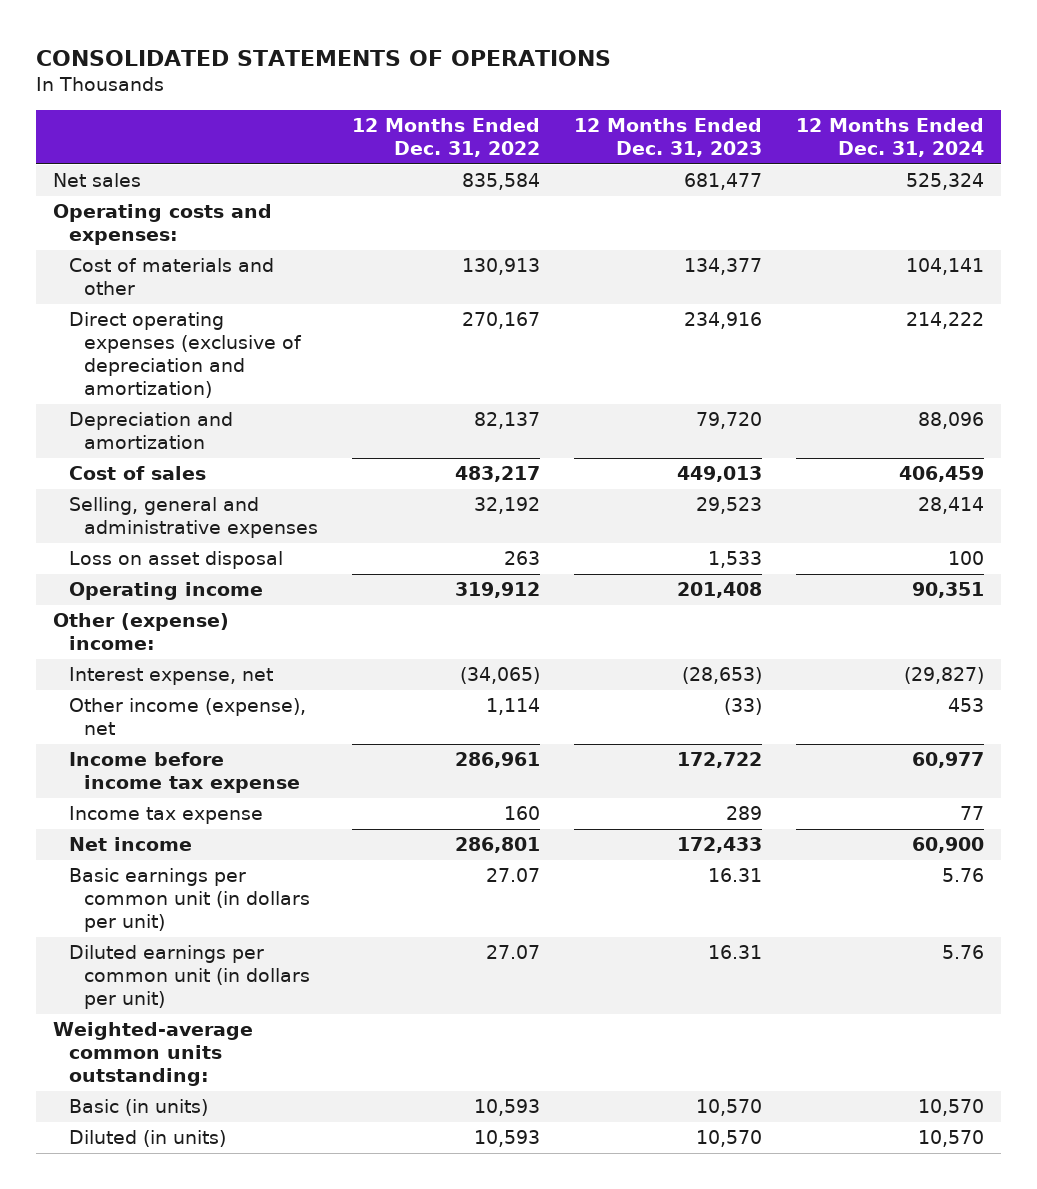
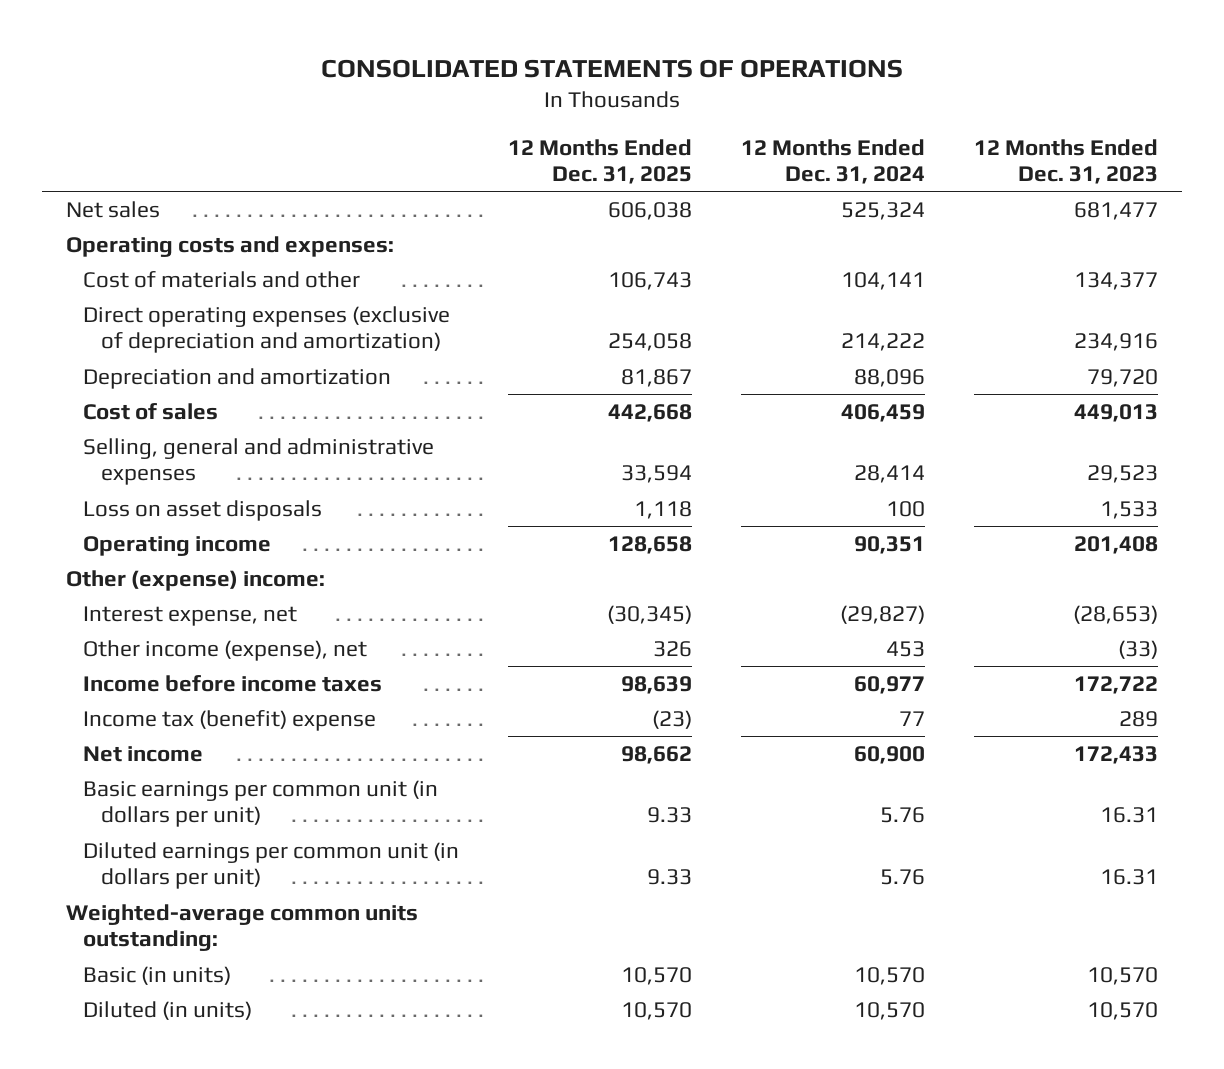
- | 12 Months Ended Dec. 31, 2022 | 12 Months Ended Dec. 31, 2023 | 12 Months Ended Dec. 31, 2024
+ | 12 Months Ended Dec. 31, 2025 | 12 Months Ended Dec. 31, 2024 | 12 Months Ended Dec. 31, 2023
- Loss on asset disposal | 263 | 1,533 | 100
+ Loss on asset disposals | 1,118 | 100 | 1,533
- Income before income tax expense | 286,961 | 172,722 | 60,977
- Income tax expense | 160 | 289 | 77
+ Income before income taxes | 98,639 | 60,977 | 172,722
+ Income tax (benefit) expense | (23) | 77 | 289

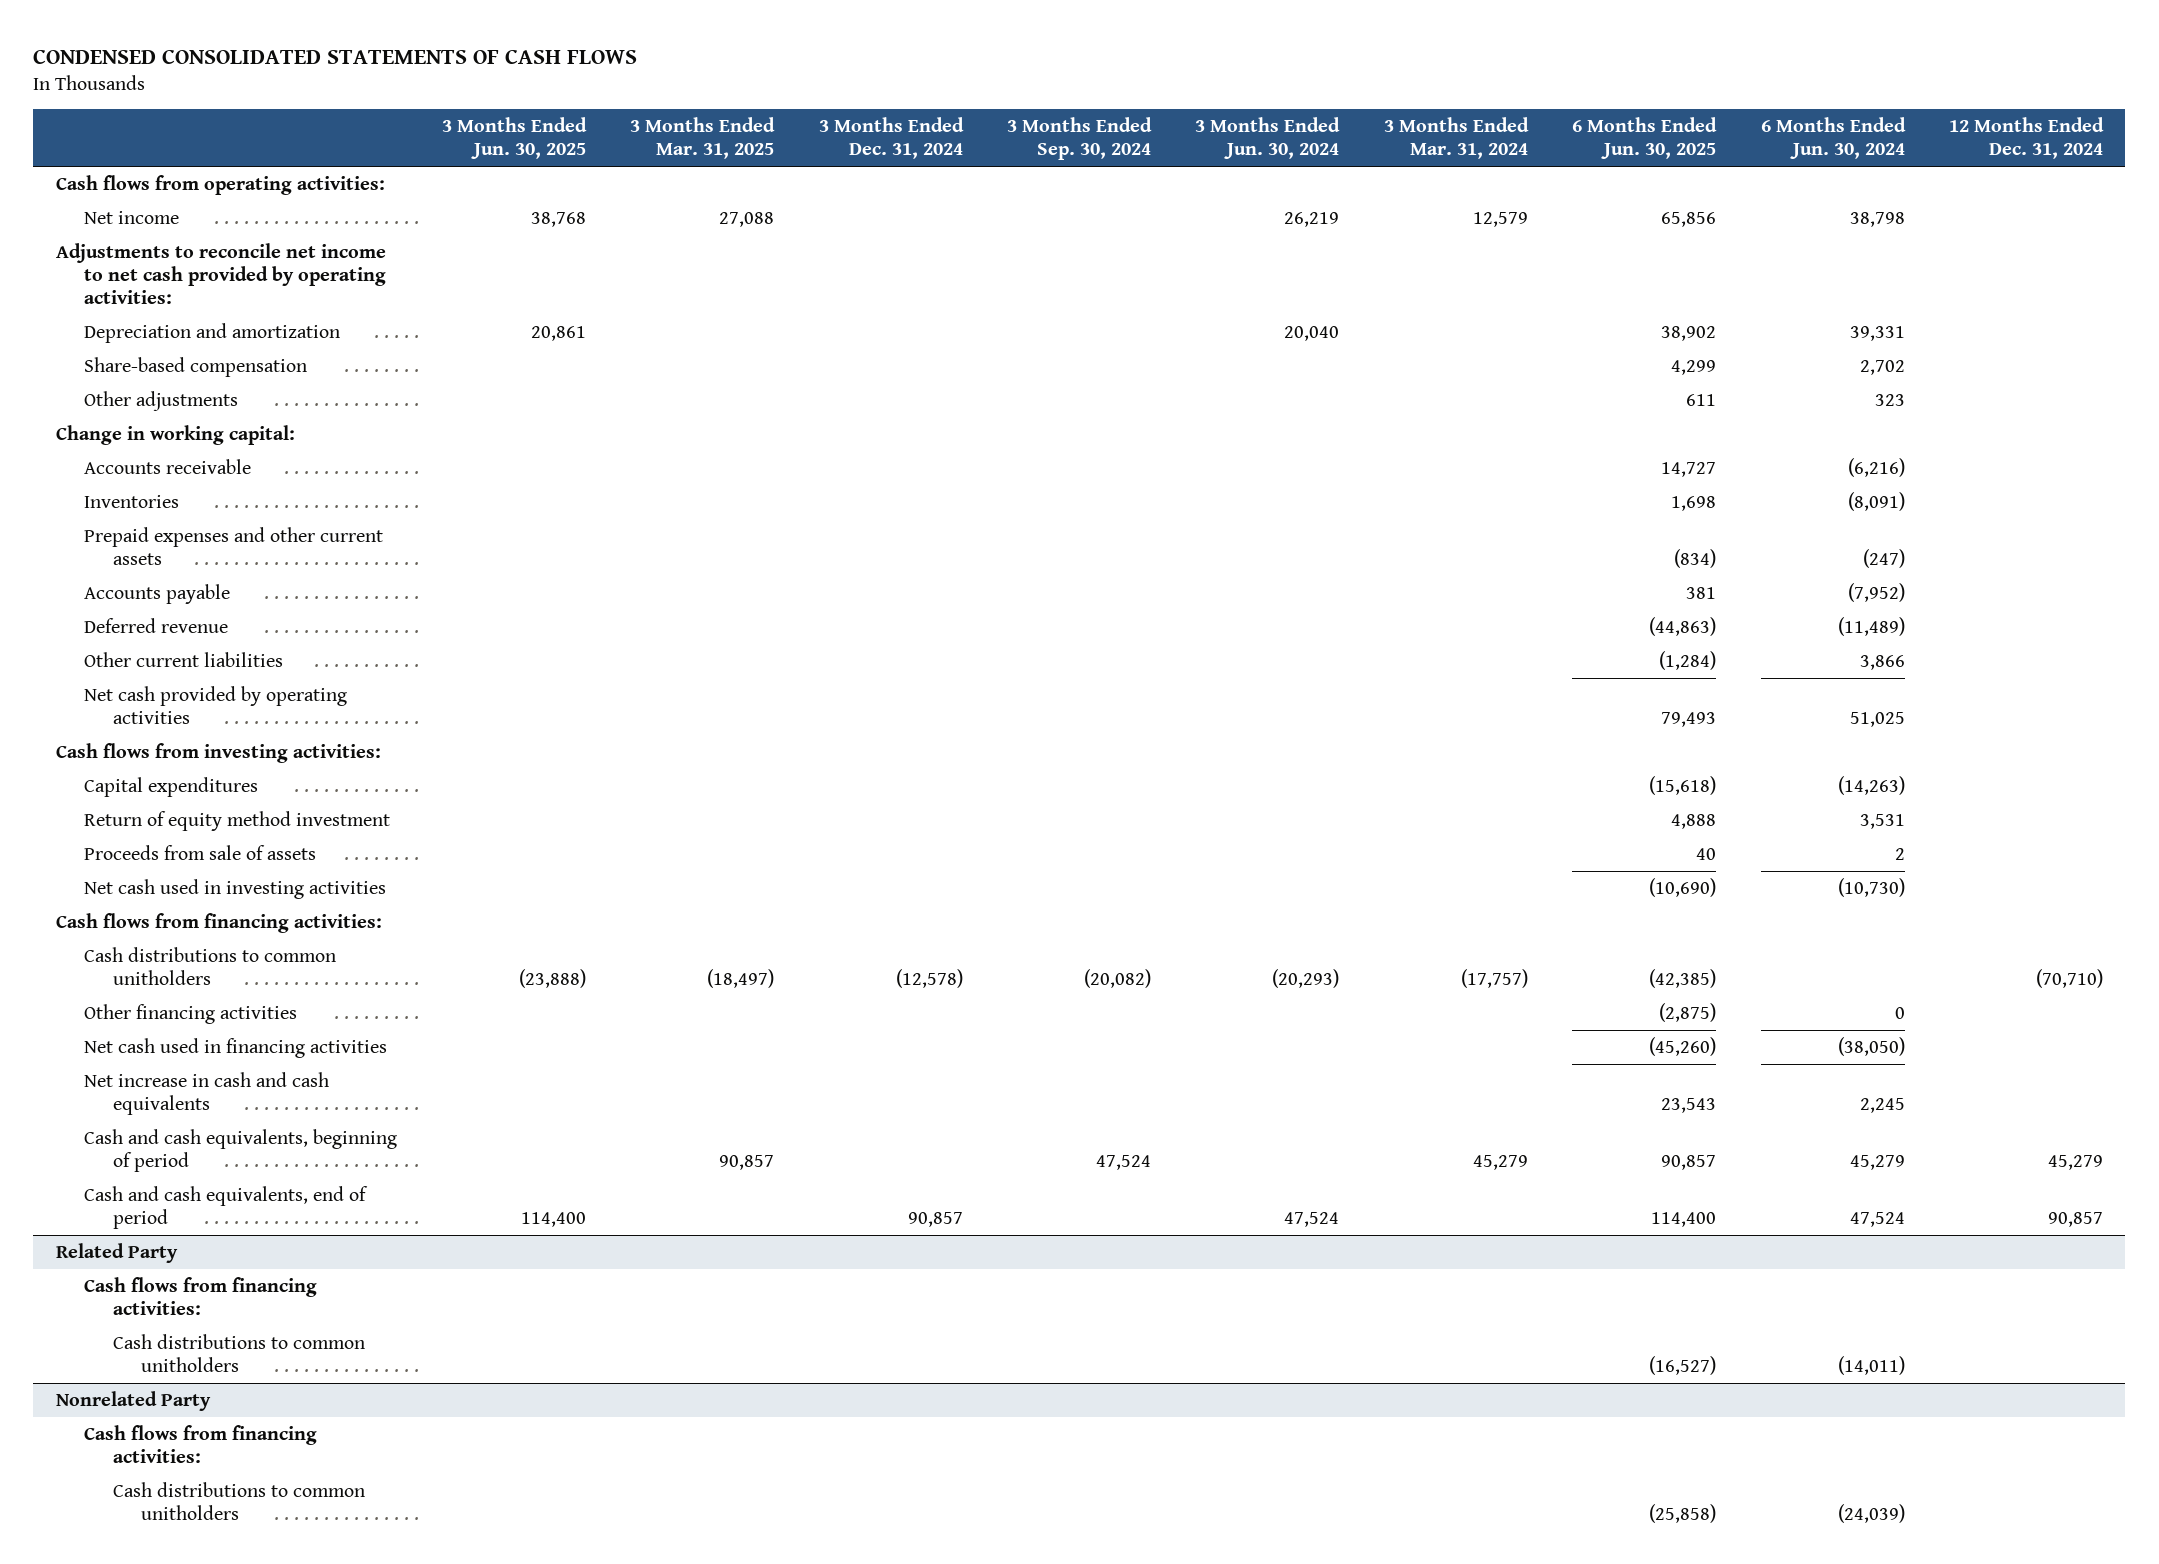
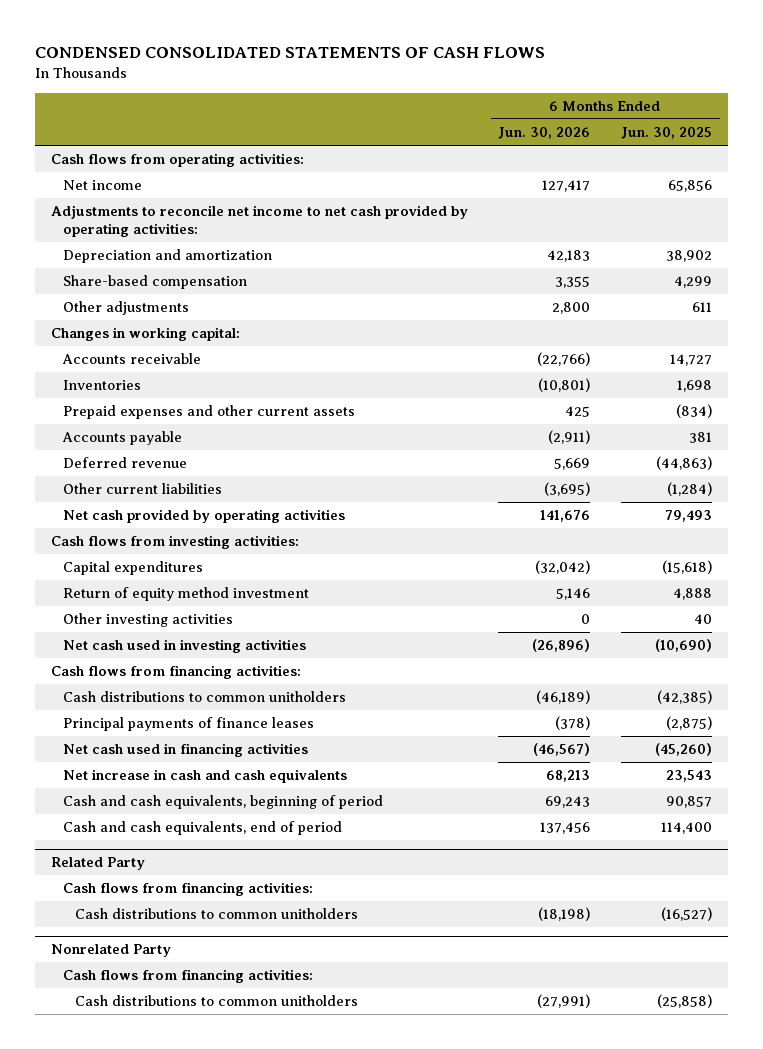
- | 3 Months Ended Jun. 30, 2025 | 3 Months Ended Mar. 31, 2025 | 3 Months Ended Dec. 31, 2024 | 3 Months Ended Sep. 30, 2024 | 3 Months Ended Jun. 30, 2024 | 3 Months Ended Mar. 31, 2024 | 6 Months Ended Jun. 30, 2025 | 6 Months Ended Jun. 30, 2024 | 12 Months Ended Dec. 31, 2024
+ | 6 Months Ended Jun. 30, 2026 | 6 Months Ended Jun. 30, 2025
- Change in working capital:
+ Changes in working capital:
- Proceeds from sale of assets | | | | | | | 40 | 2 |
+ Other investing activities | 0 | 40
- Other financing activities | | | | | | | (2,875) | 0 |
+ Principal payments of finance leases | (378) | (2,875)

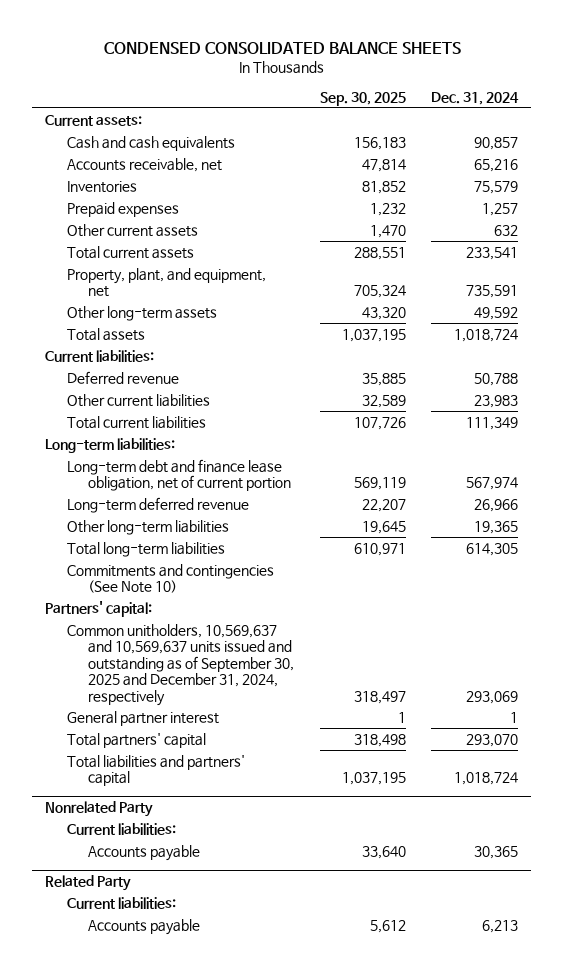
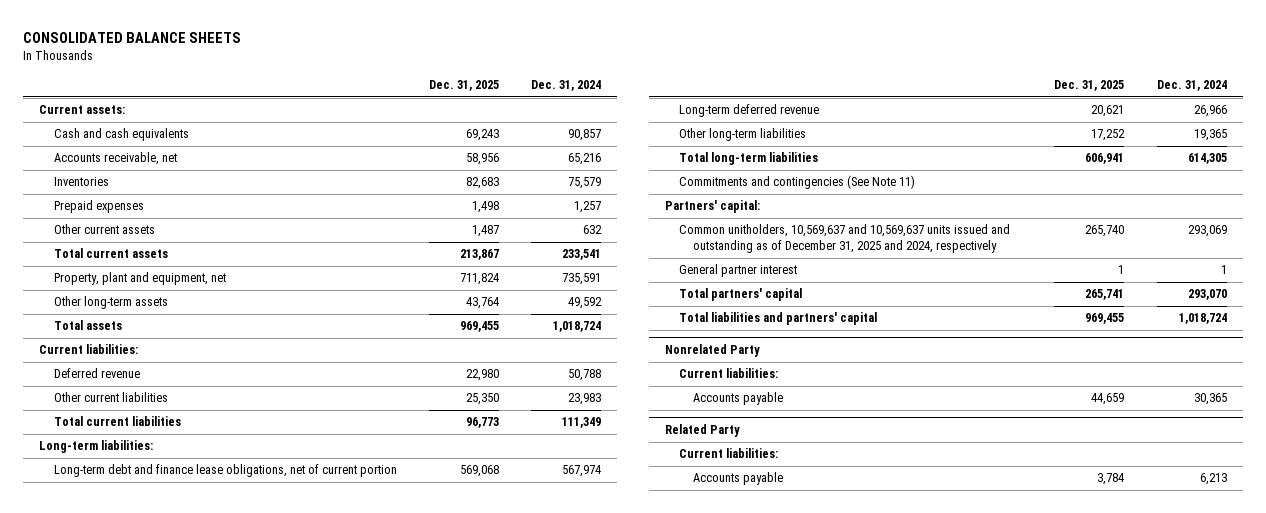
- CONDENSED CONSOLIDATED BALANCE SHEETS
+ CONSOLIDATED BALANCE SHEETS
- | Sep. 30, 2025 | Dec. 31, 2024
+ | Dec. 31, 2025 | Dec. 31, 2024
- Property, plant, and equipment, net | 705,324 | 735,591
+ Property, plant and equipment, net | 711,824 | 735,591
- Long-term debt and finance lease obligation, net of current portion | 569,119 | 567,974
+ Long-term debt and finance lease obligations, net of current portion | 569,068 | 567,974
- Commitments and contingencies (See Note 10)
+ Commitments and contingencies (See Note 11)
- Common unitholders, 10,569,637 and 10,569,637 units issued and outstanding as of September 30, 2025 and December 31, 2024, respectively | 318,497 | 293,069
+ Common unitholders, 10,569,637 and 10,569,637 units issued and outstanding as of December 31, 2025 and 2024, respectively | 265,740 | 293,069

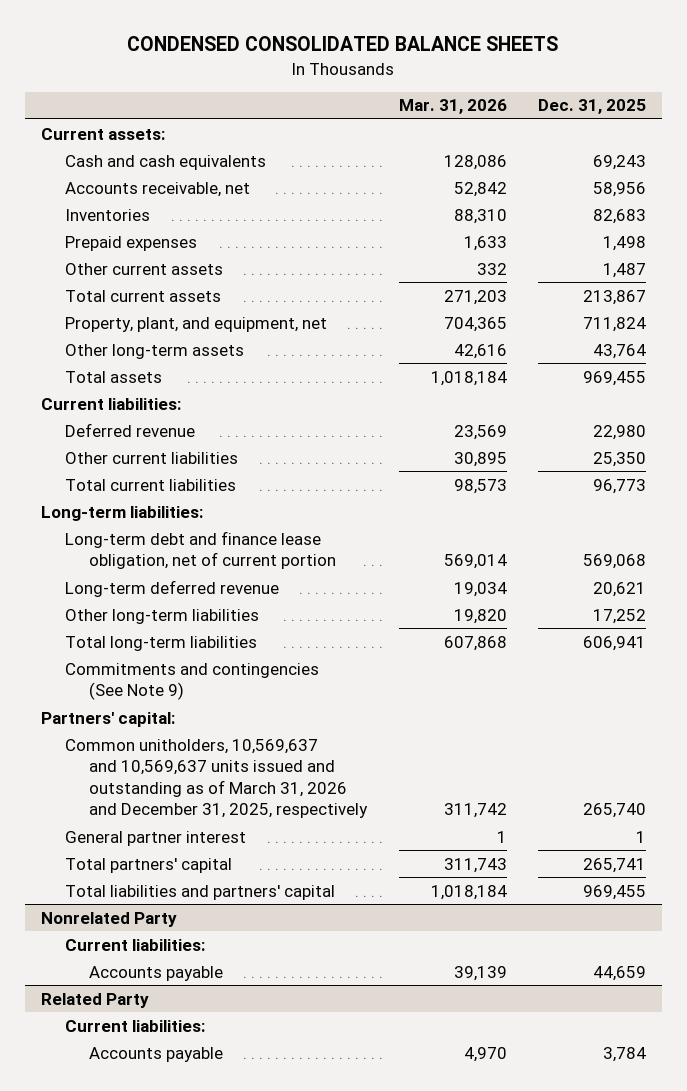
- CONSOLIDATED BALANCE SHEETS
+ CONDENSED CONSOLIDATED BALANCE SHEETS
- | Dec. 31, 2025 | Dec. 31, 2024
+ | Mar. 31, 2026 | Dec. 31, 2025
- Property, plant and equipment, net | 711,824 | 735,591
+ Property, plant, and equipment, net | 704,365 | 711,824
- Long-term debt and finance lease obligations, net of current portion | 569,068 | 567,974
+ Long-term debt and finance lease obligation, net of current portion | 569,014 | 569,068
- Commitments and contingencies (See Note 11)
+ Commitments and contingencies (See Note 9)
- Common unitholders, 10,569,637 and 10,569,637 units issued and outstanding as of December 31, 2025 and 2024, respectively | 265,740 | 293,069
+ Common unitholders, 10,569,637 and 10,569,637 units issued and outstanding as of March 31, 2026 and December 31, 2025, respectively | 311,742 | 265,740

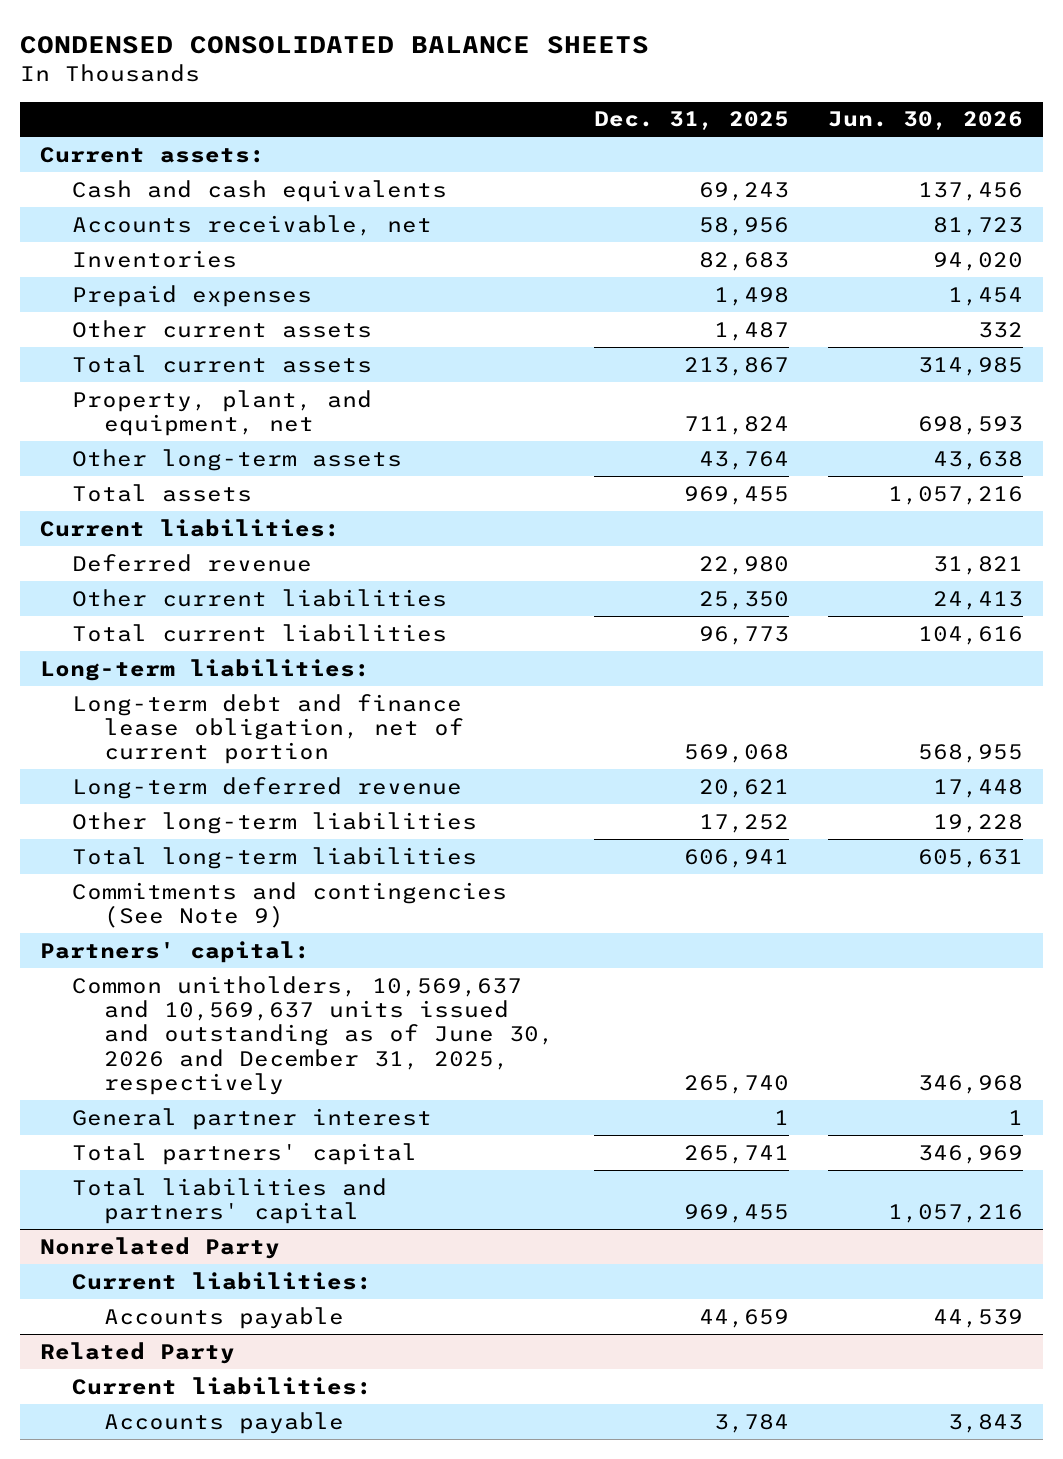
- | Mar. 31, 2026 | Dec. 31, 2025
+ | Dec. 31, 2025 | Jun. 30, 2026
- Common unitholders, 10,569,637 and 10,569,637 units issued and outstanding as of March 31, 2026 and December 31, 2025, respectively | 311,742 | 265,740
+ Common unitholders, 10,569,637 and 10,569,637 units issued and outstanding as of June 30, 2026 and December 31, 2025, respectively | 265,740 | 346,968

